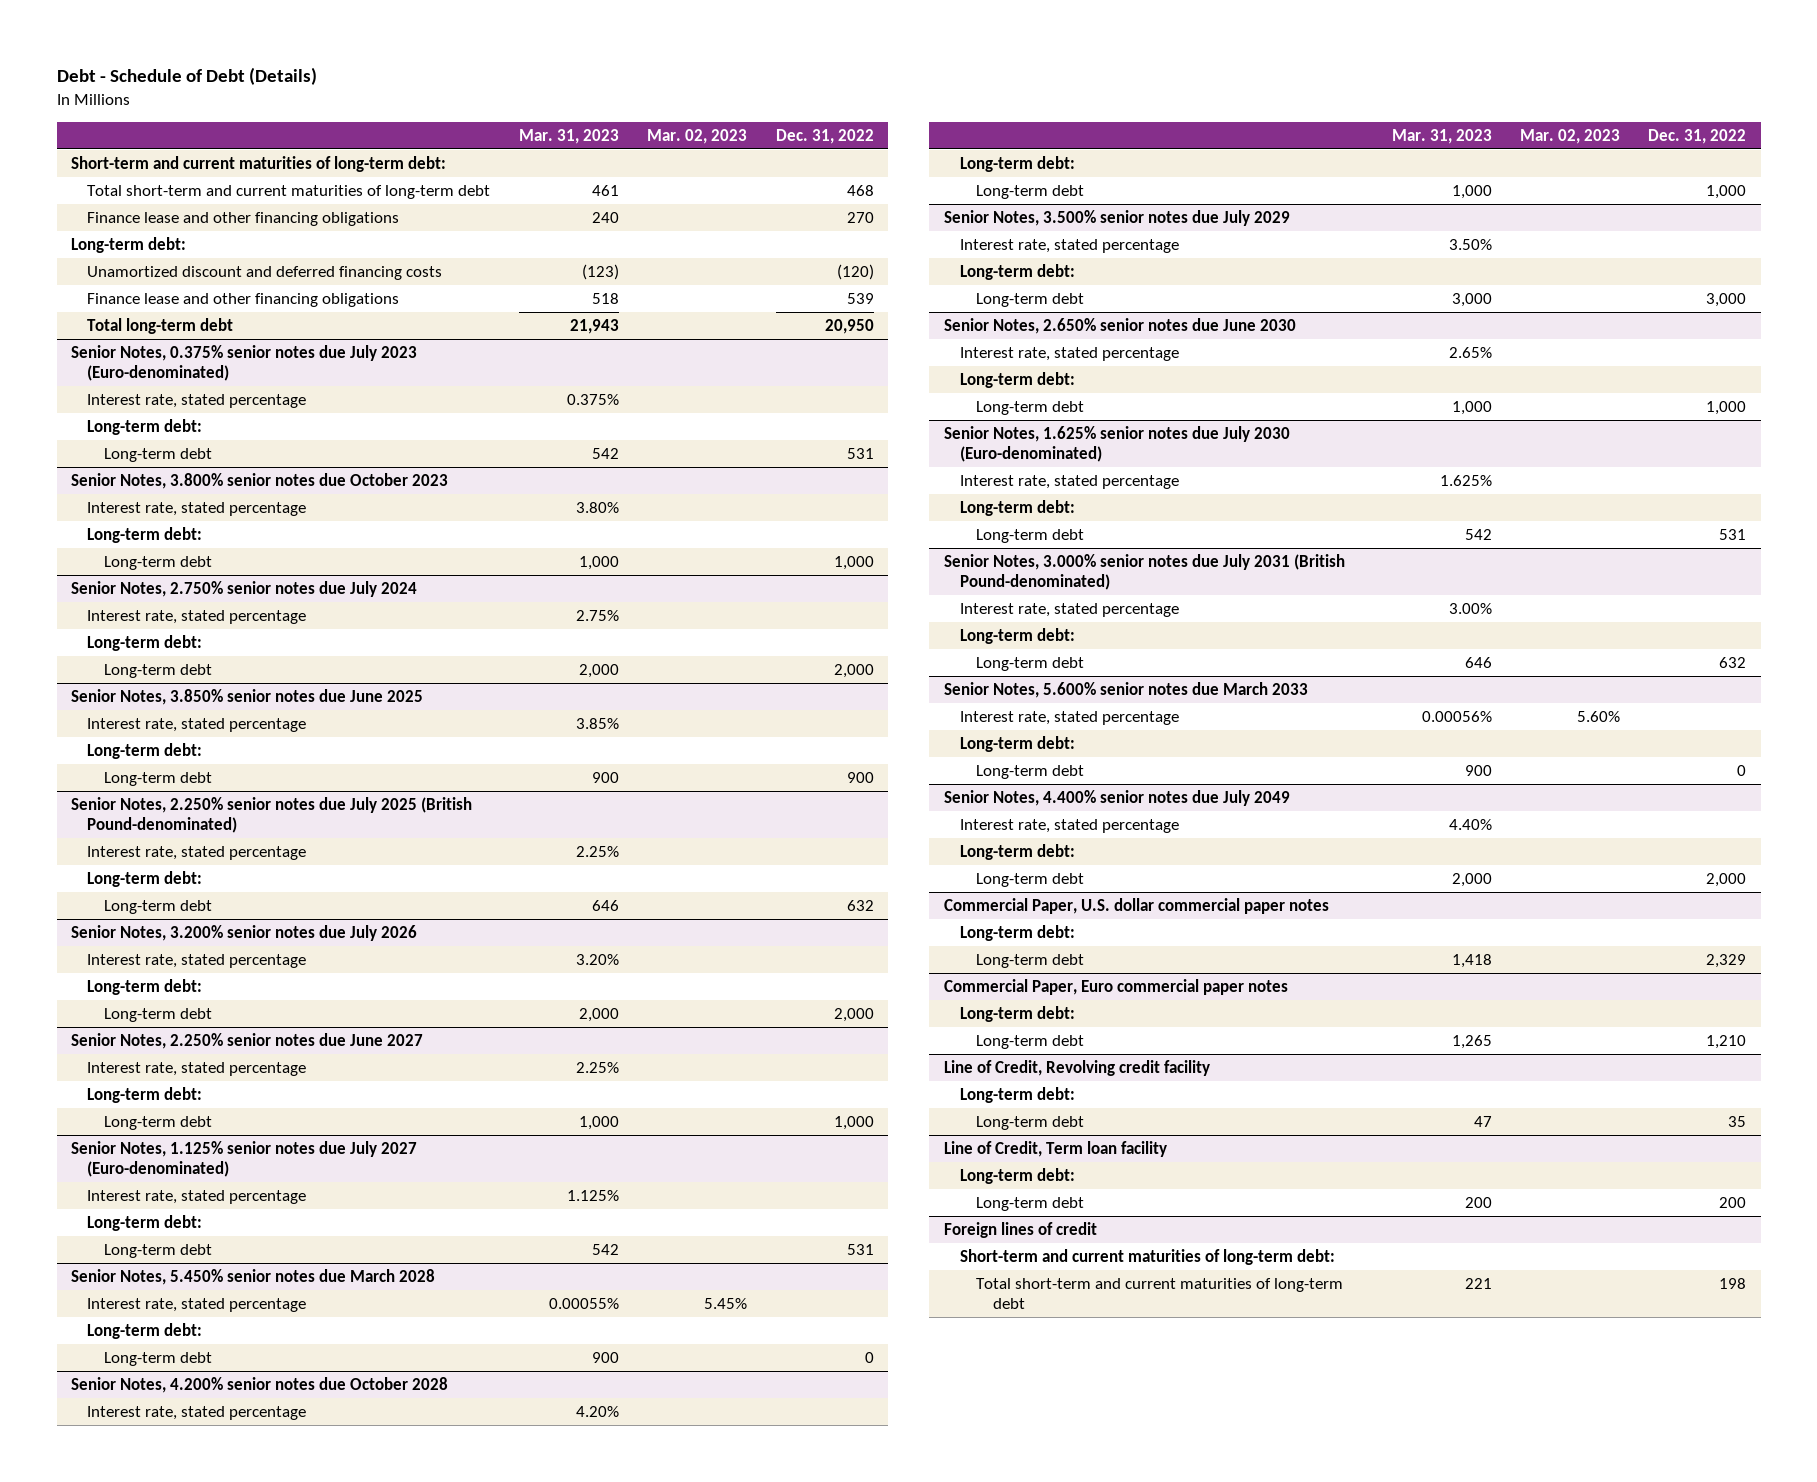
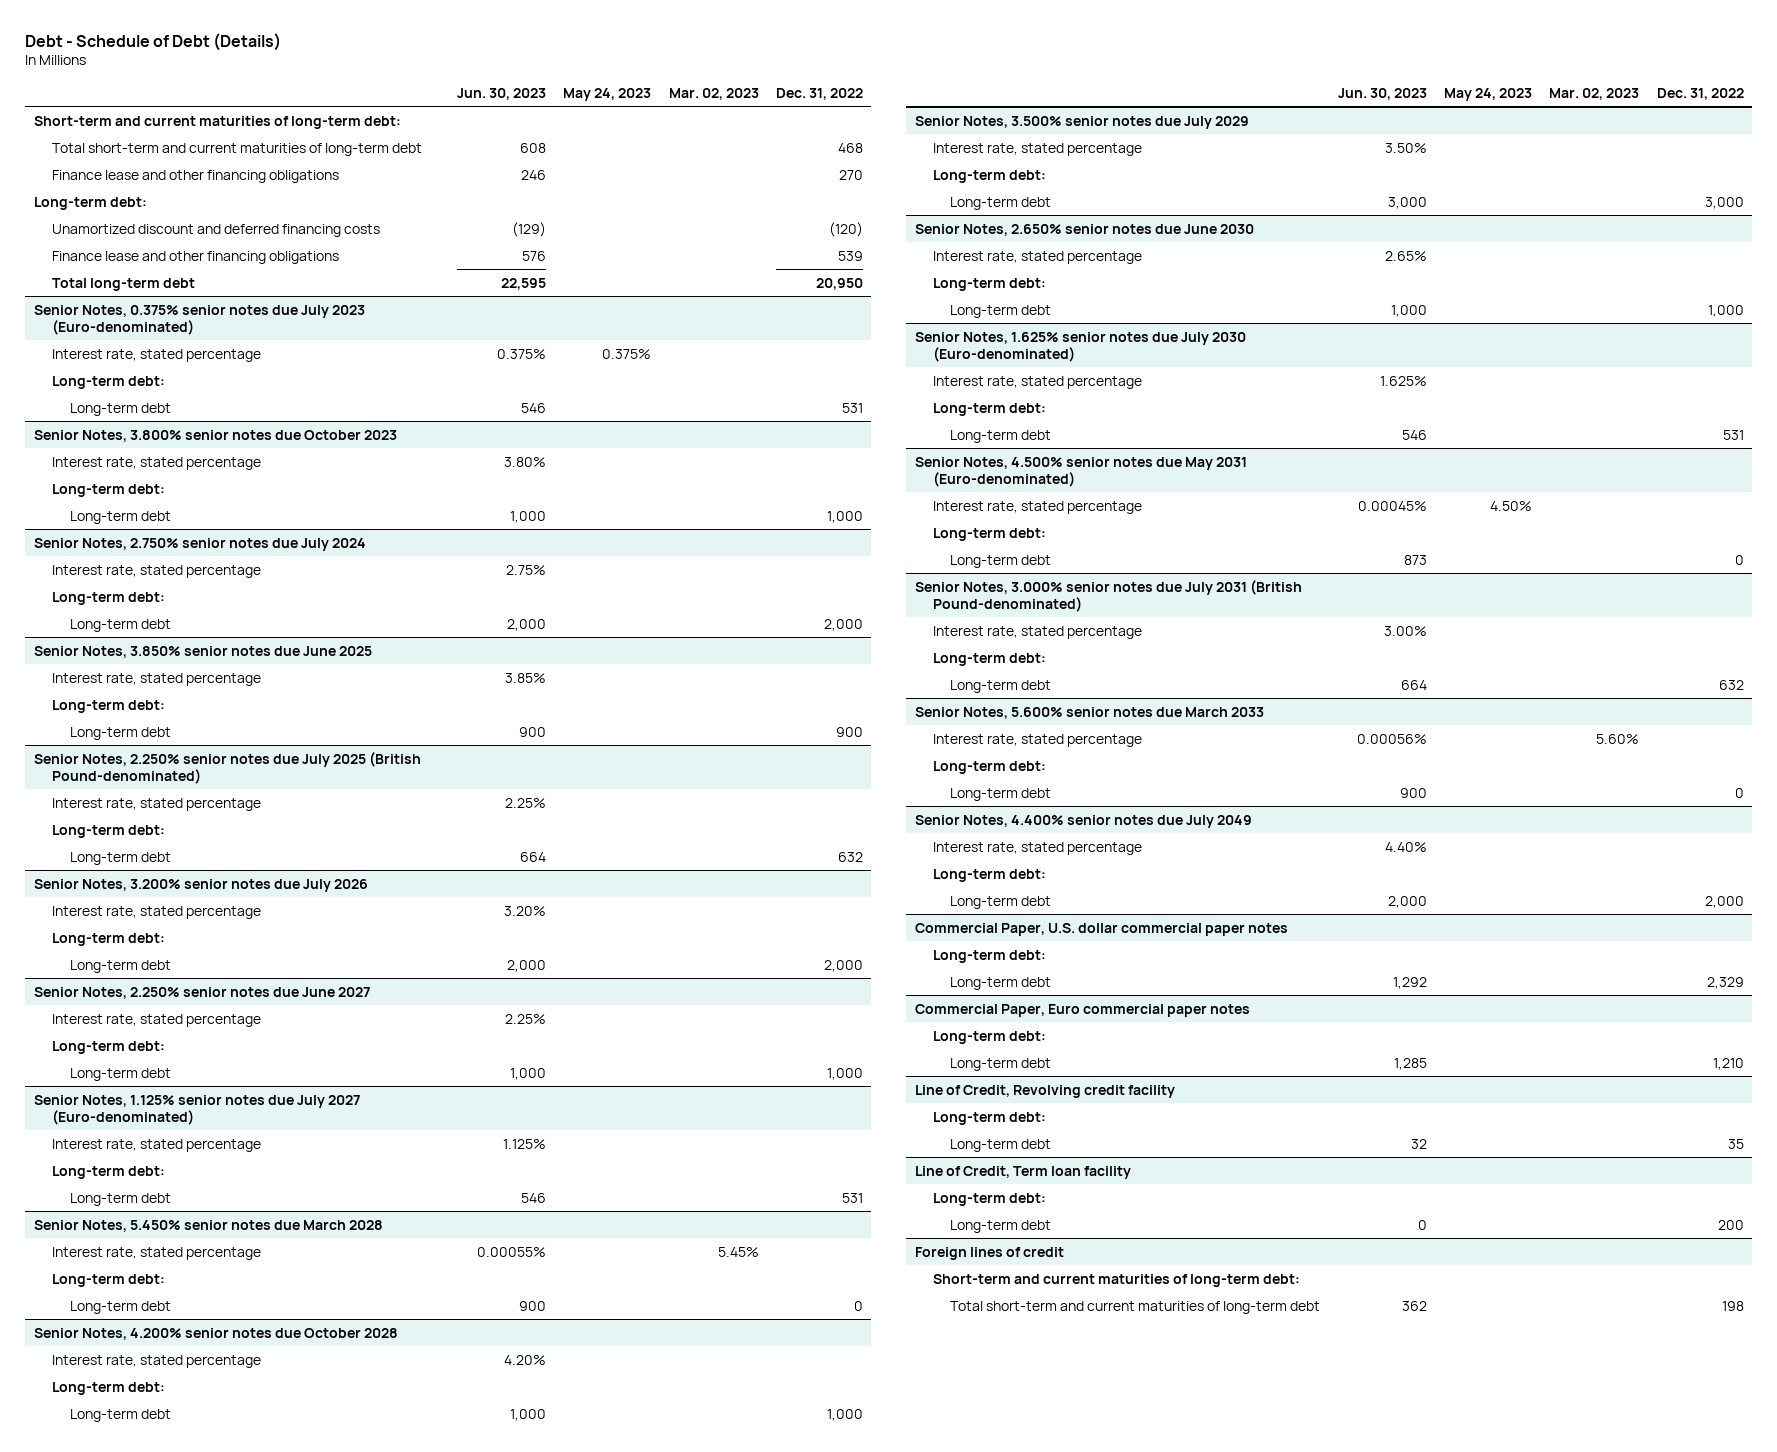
- | Mar. 31, 2023 | Mar. 02, 2023 | Dec. 31, 2022
+ | Jun. 30, 2023 | May 24, 2023 | Mar. 02, 2023 | Dec. 31, 2022
+ Senior Notes, 4.500% senior notes due May 2031 (Euro-denominated)
+ Interest rate, stated percentage | 0.00045% | 4.50% | |
+ Long-term debt:
+ Long-term debt | 873 | | | 0

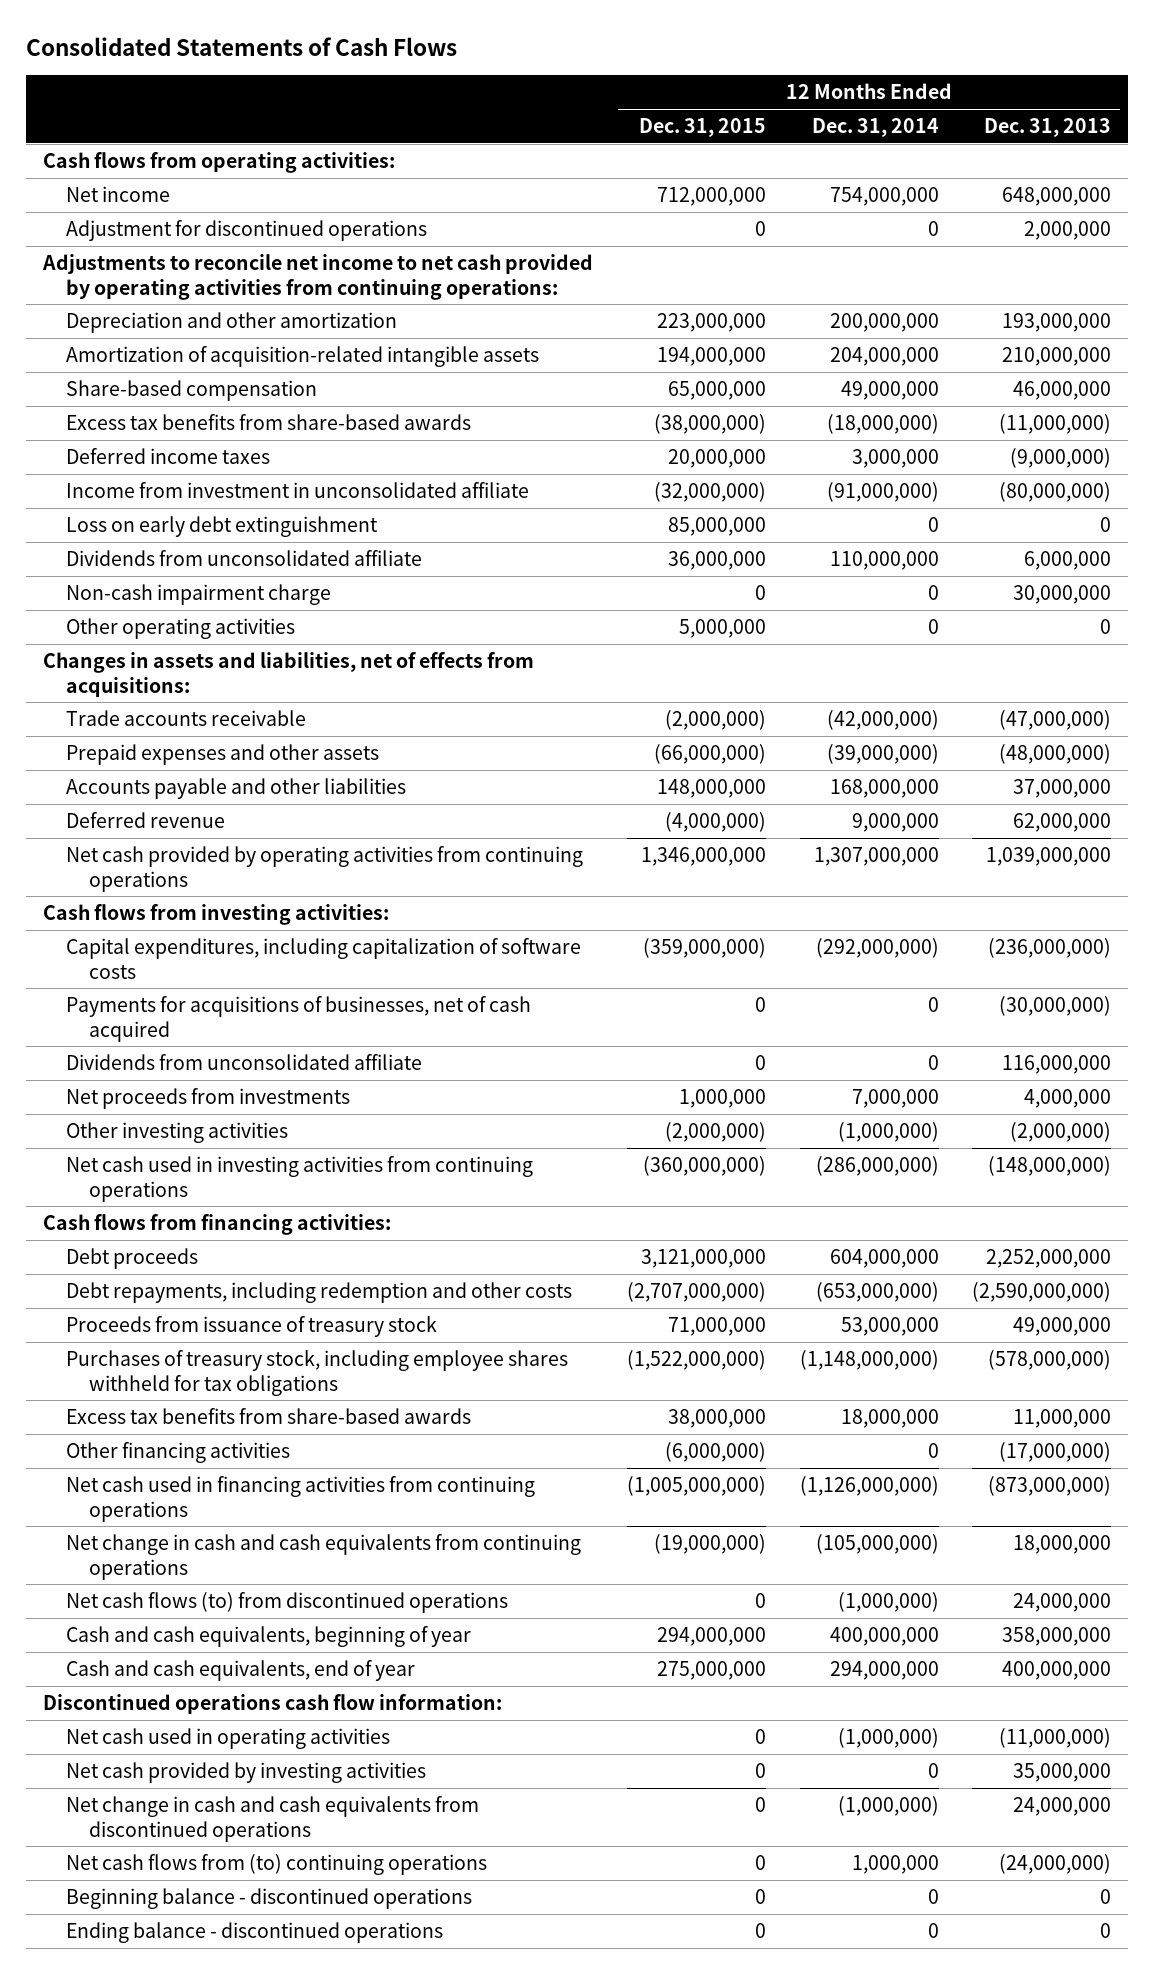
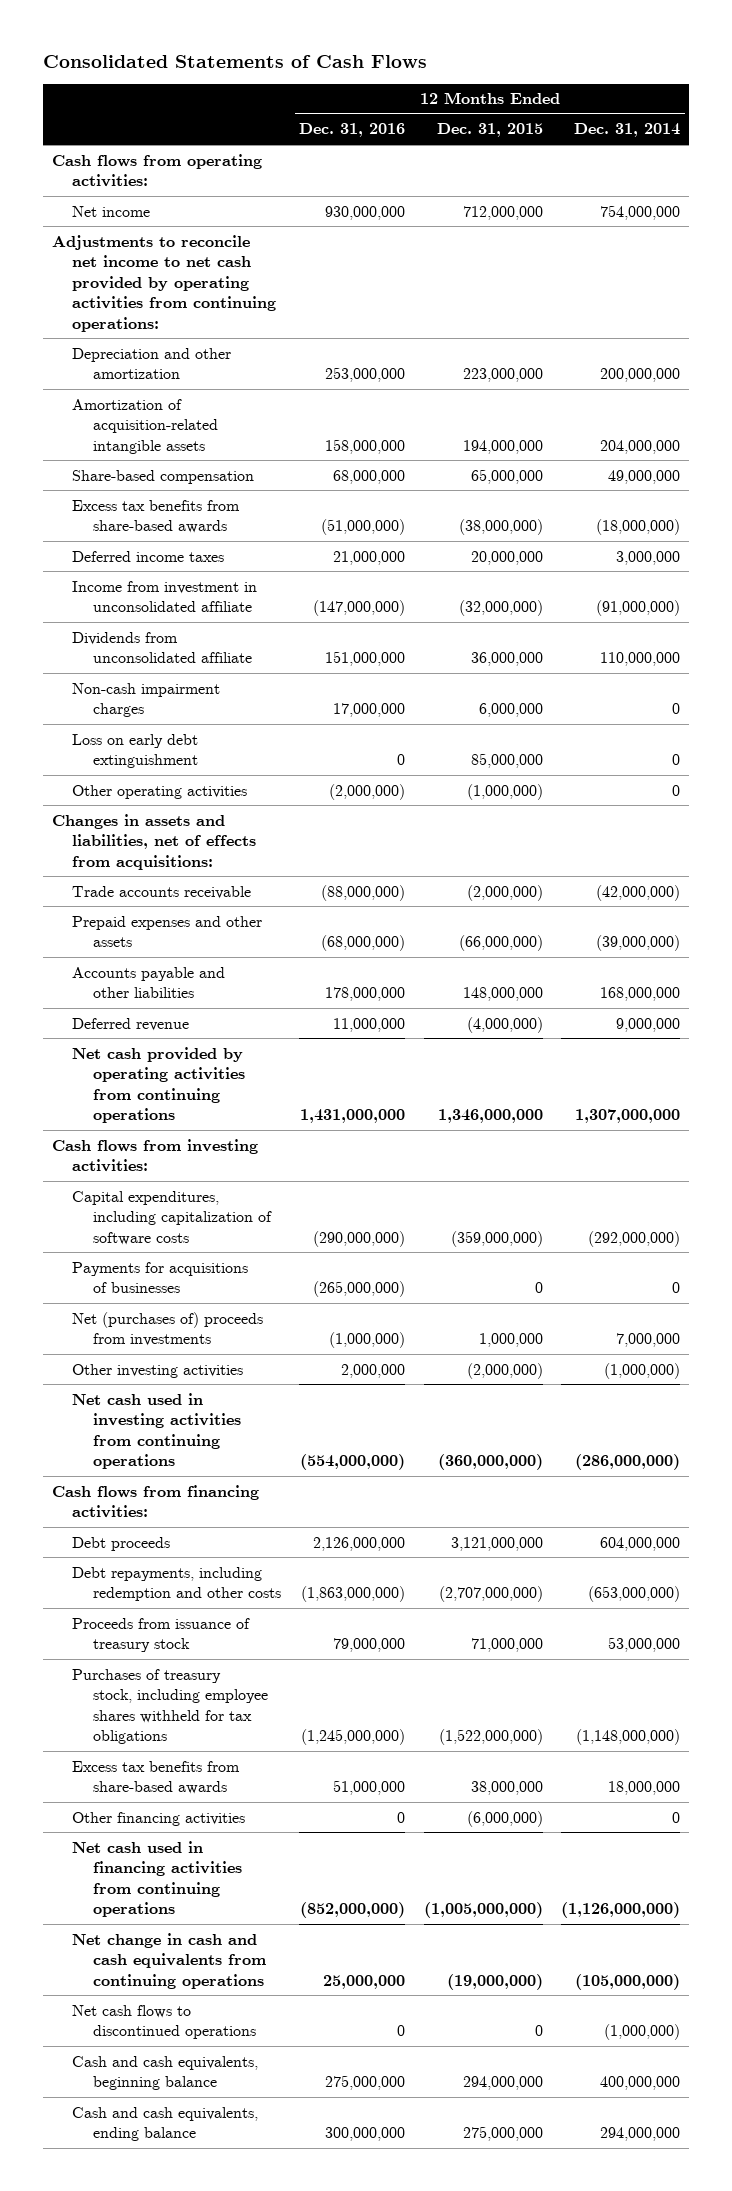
- | 12 Months Ended Dec. 31, 2015 | 12 Months Ended Dec. 31, 2014 | 12 Months Ended Dec. 31, 2013
+ | 12 Months Ended Dec. 31, 2016 | 12 Months Ended Dec. 31, 2015 | 12 Months Ended Dec. 31, 2014
- Adjustment for discontinued operations | 0 | 0 | 2,000,000
- Non-cash impairment charge | 0 | 0 | 30,000,000
- Other operating activities | 5,000,000 | 0 | 0
+ Non-cash impairment charges | 17,000,000 | 6,000,000 | 0
moved down: Loss on early debt extinguishment | 0 | 85,000,000 | 0
+ Other operating activities | (2,000,000) | (1,000,000) | 0
- Payments for acquisitions of businesses, net of cash acquired | 0 | 0 | (30,000,000)
- Dividends from unconsolidated affiliate | 0 | 0 | 116,000,000
- Net proceeds from investments | 1,000,000 | 7,000,000 | 4,000,000
+ Payments for acquisitions of businesses | (265,000,000) | 0 | 0
+ Net (purchases of) proceeds from investments | (1,000,000) | 1,000,000 | 7,000,000
- Net cash flows (to) from discontinued operations | 0 | (1,000,000) | 24,000,000
- Cash and cash equivalents, beginning of year | 294,000,000 | 400,000,000 | 358,000,000
- Cash and cash equivalents, end of year | 275,000,000 | 294,000,000 | 400,000,000
- Discontinued operations cash flow information:
- Net cash used in operating activities | 0 | (1,000,000) | (11,000,000)
- Net cash provided by investing activities | 0 | 0 | 35,000,000
- Net change in cash and cash equivalents from discontinued operations | 0 | (1,000,000) | 24,000,000
- Net cash flows from (to) continuing operations | 0 | 1,000,000 | (24,000,000)
- Beginning balance - discontinued operations | 0 | 0 | 0
- Ending balance - discontinued operations | 0 | 0 | 0
+ Net cash flows to discontinued operations | 0 | 0 | (1,000,000)
+ Cash and cash equivalents, beginning balance | 275,000,000 | 294,000,000 | 400,000,000
+ Cash and cash equivalents, ending balance | 300,000,000 | 275,000,000 | 294,000,000

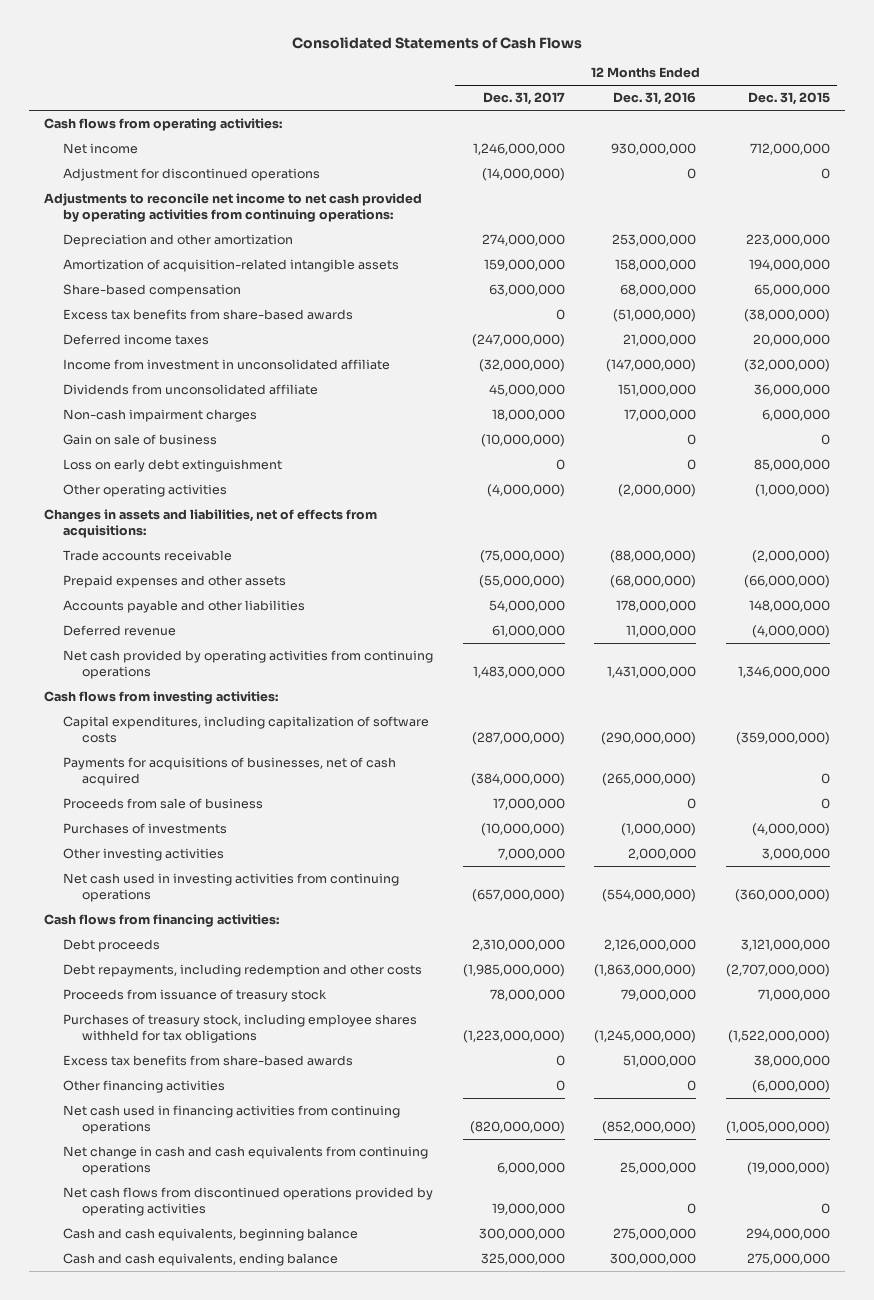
- | 12 Months Ended Dec. 31, 2016 | 12 Months Ended Dec. 31, 2015 | 12 Months Ended Dec. 31, 2014
+ | 12 Months Ended Dec. 31, 2017 | 12 Months Ended Dec. 31, 2016 | 12 Months Ended Dec. 31, 2015
+ Adjustment for discontinued operations | (14,000,000) | 0 | 0
+ Gain on sale of business | (10,000,000) | 0 | 0
- Payments for acquisitions of businesses | (265,000,000) | 0 | 0
- Net (purchases of) proceeds from investments | (1,000,000) | 1,000,000 | 7,000,000
- Other investing activities | 2,000,000 | (2,000,000) | (1,000,000)
+ Payments for acquisitions of businesses, net of cash acquired | (384,000,000) | (265,000,000) | 0
+ Proceeds from sale of business | 17,000,000 | 0 | 0
+ Purchases of investments | (10,000,000) | (1,000,000) | (4,000,000)
+ Other investing activities | 7,000,000 | 2,000,000 | 3,000,000
- Net cash flows to discontinued operations | 0 | 0 | (1,000,000)
+ Net cash flows from discontinued operations provided by operating activities | 19,000,000 | 0 | 0

